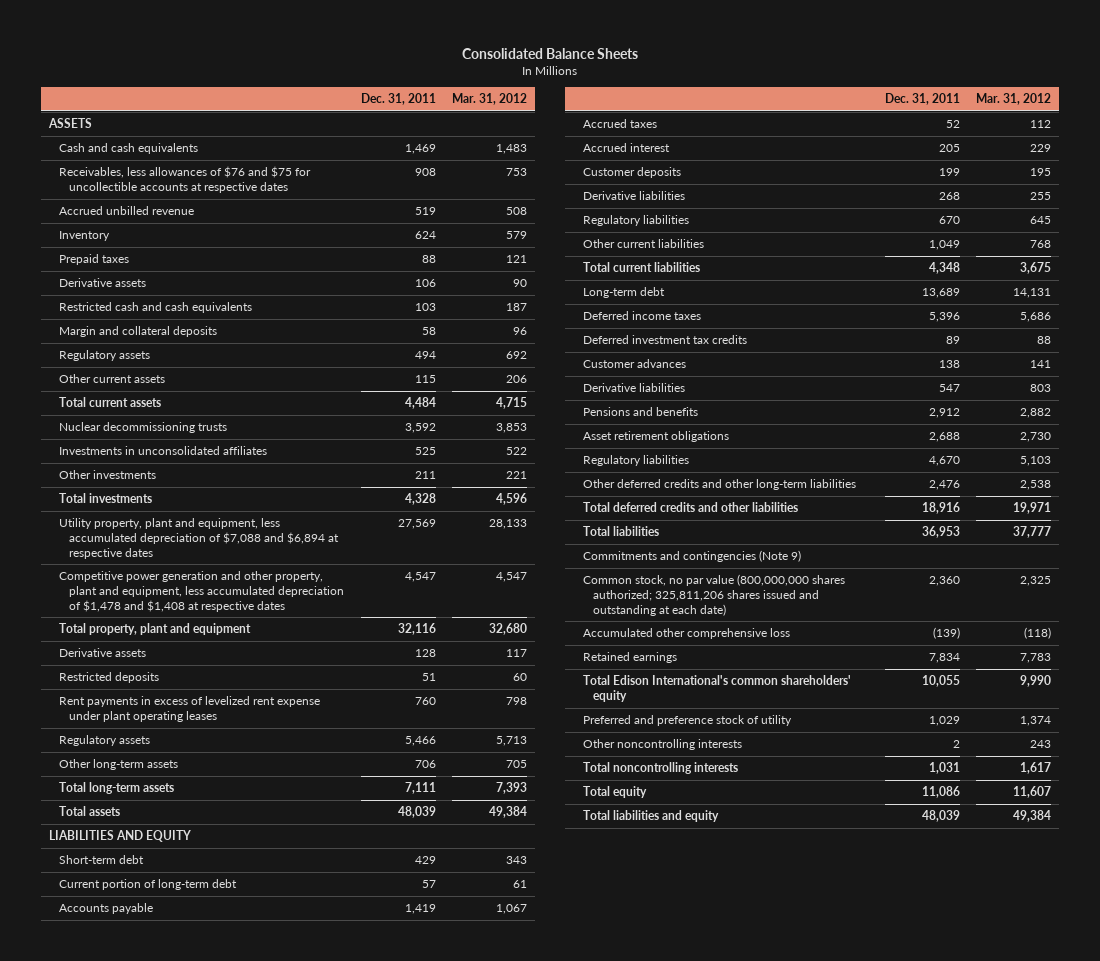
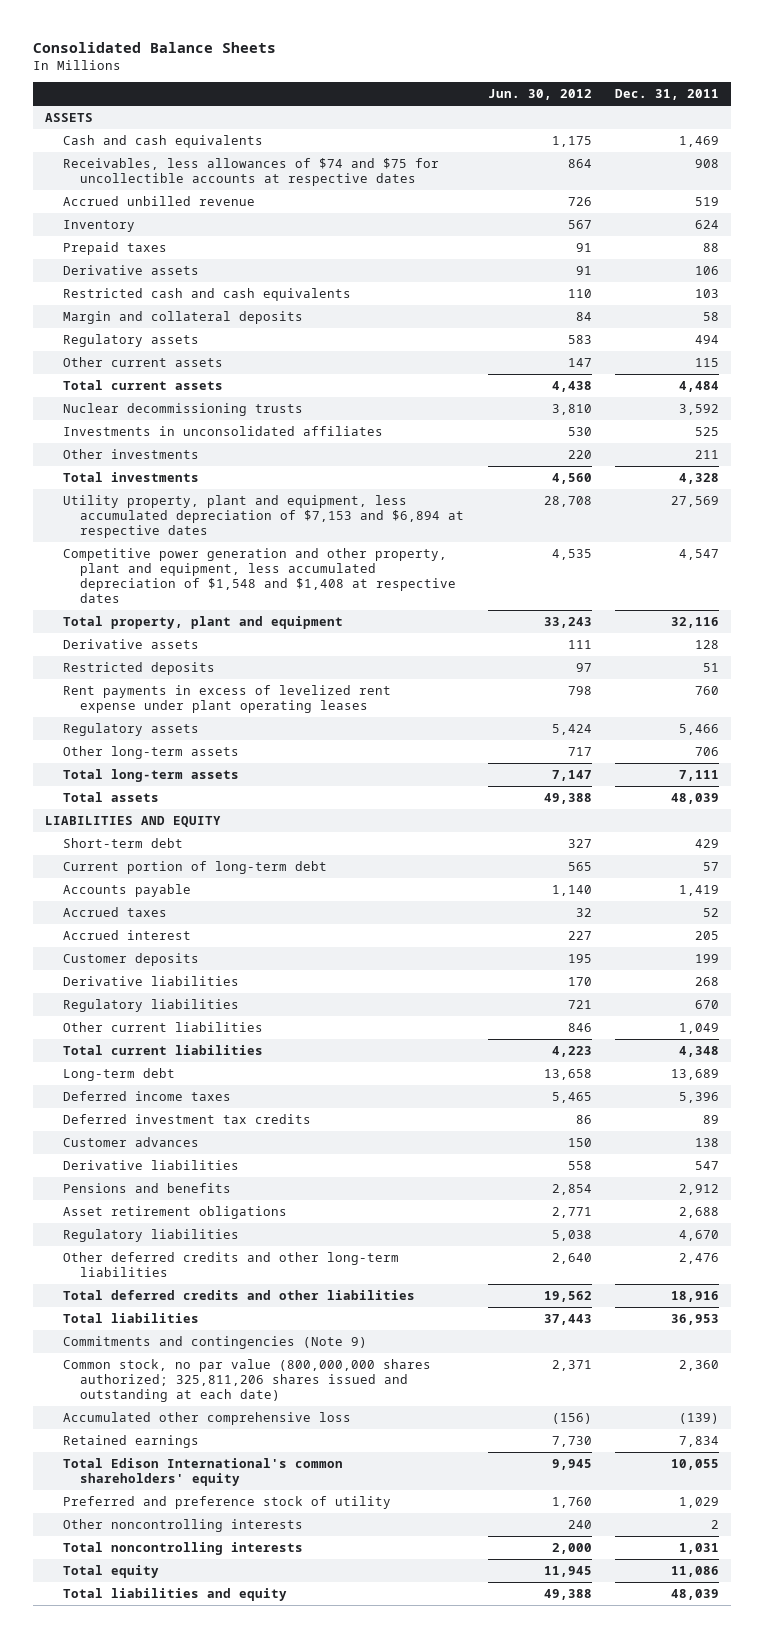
- | Dec. 31, 2011 | Mar. 31, 2012
+ | Jun. 30, 2012 | Dec. 31, 2011
- Receivables, less allowances of $76 and $75 for uncollectible accounts at respective dates | 908 | 753
+ Receivables, less allowances of $74 and $75 for uncollectible accounts at respective dates | 864 | 908
- Utility property, plant and equipment, less accumulated depreciation of $7,088 and $6,894 at respective dates | 27,569 | 28,133
- Competitive power generation and other property, plant and equipment, less accumulated depreciation of $1,478 and $1,408 at respective dates | 4,547 | 4,547
+ Utility property, plant and equipment, less accumulated depreciation of $7,153 and $6,894 at respective dates | 28,708 | 27,569
+ Competitive power generation and other property, plant and equipment, less accumulated depreciation of $1,548 and $1,408 at respective dates | 4,535 | 4,547

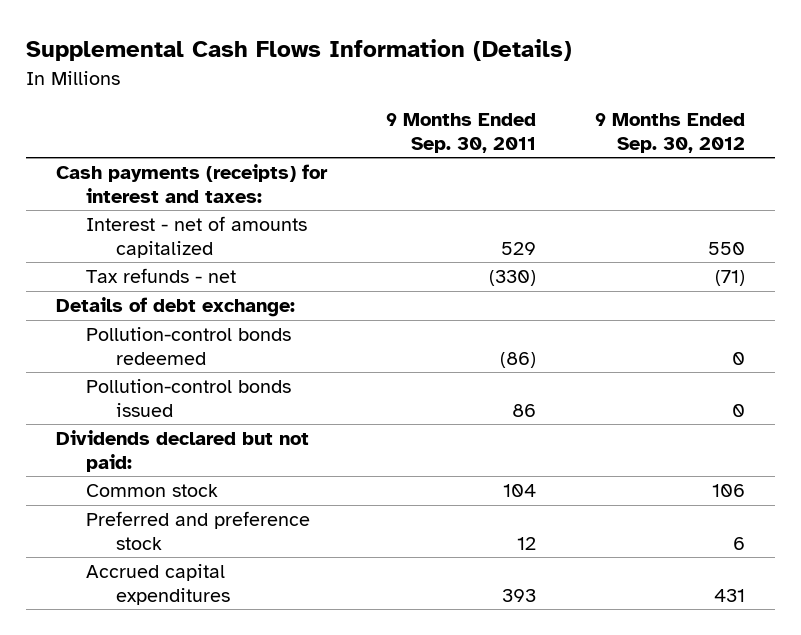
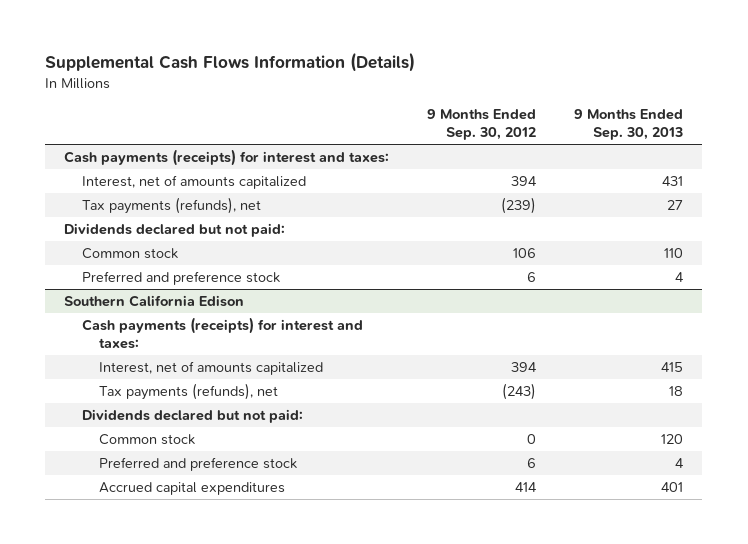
- | 9 Months Ended Sep. 30, 2011 | 9 Months Ended Sep. 30, 2012
+ | 9 Months Ended Sep. 30, 2012 | 9 Months Ended Sep. 30, 2013
- Interest - net of amounts capitalized | 529 | 550
- Tax refunds - net | (330) | (71)
- Details of debt exchange:
- Pollution-control bonds redeemed | (86) | 0
- Pollution-control bonds issued | 86 | 0
+ Interest, net of amounts capitalized | 394 | 431
+ Tax payments (refunds), net | (239) | 27
- Accrued capital expenditures | 393 | 431
+ Southern California Edison
+ Cash payments (receipts) for interest and taxes:
+ Interest, net of amounts capitalized | 394 | 415
+ Tax payments (refunds), net | (243) | 18
+ Dividends declared but not paid:
+ Common stock | 0 | 120
+ Preferred and preference stock | 6 | 4
+ Accrued capital expenditures | 414 | 401

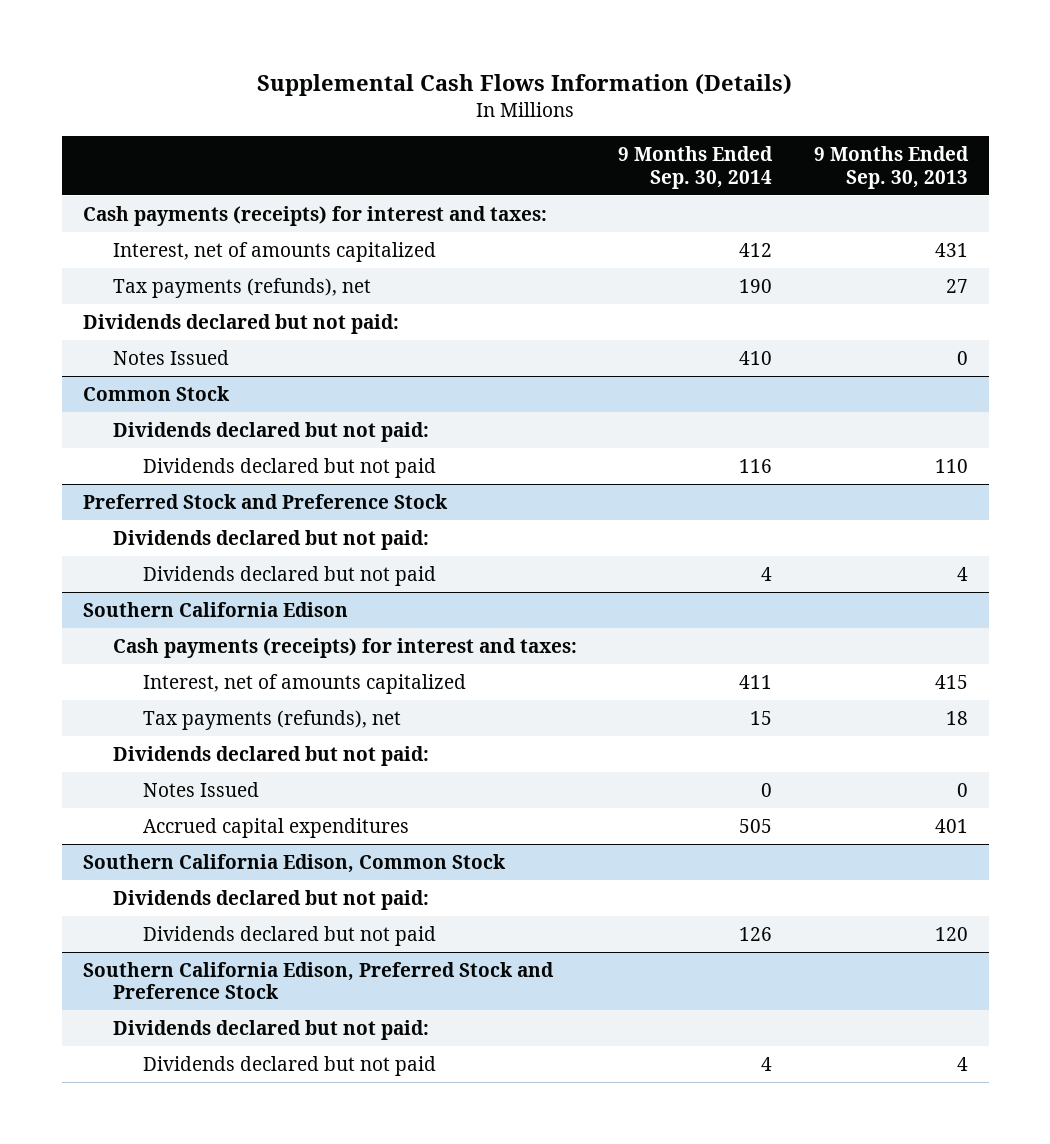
- | 9 Months Ended Sep. 30, 2012 | 9 Months Ended Sep. 30, 2013
+ | 9 Months Ended Sep. 30, 2014 | 9 Months Ended Sep. 30, 2013
- Common stock | 106 | 110
- Preferred and preference stock | 6 | 4
+ Notes Issued | 410 | 0
+ Common Stock
+ Dividends declared but not paid:
+ Dividends declared but not paid | 116 | 110
+ Preferred Stock and Preference Stock
+ Dividends declared but not paid:
+ Dividends declared but not paid | 4 | 4
@ Southern California Edison
- Common stock | 0 | 120
- Preferred and preference stock | 6 | 4
+ Notes Issued | 0 | 0
+ Southern California Edison, Common Stock
+ Dividends declared but not paid:
+ Dividends declared but not paid | 126 | 120
+ Southern California Edison, Preferred Stock and Preference Stock
+ Dividends declared but not paid:
+ Dividends declared but not paid | 4 | 4

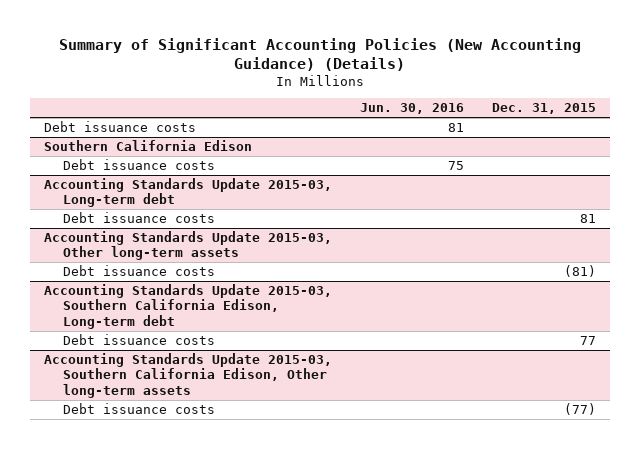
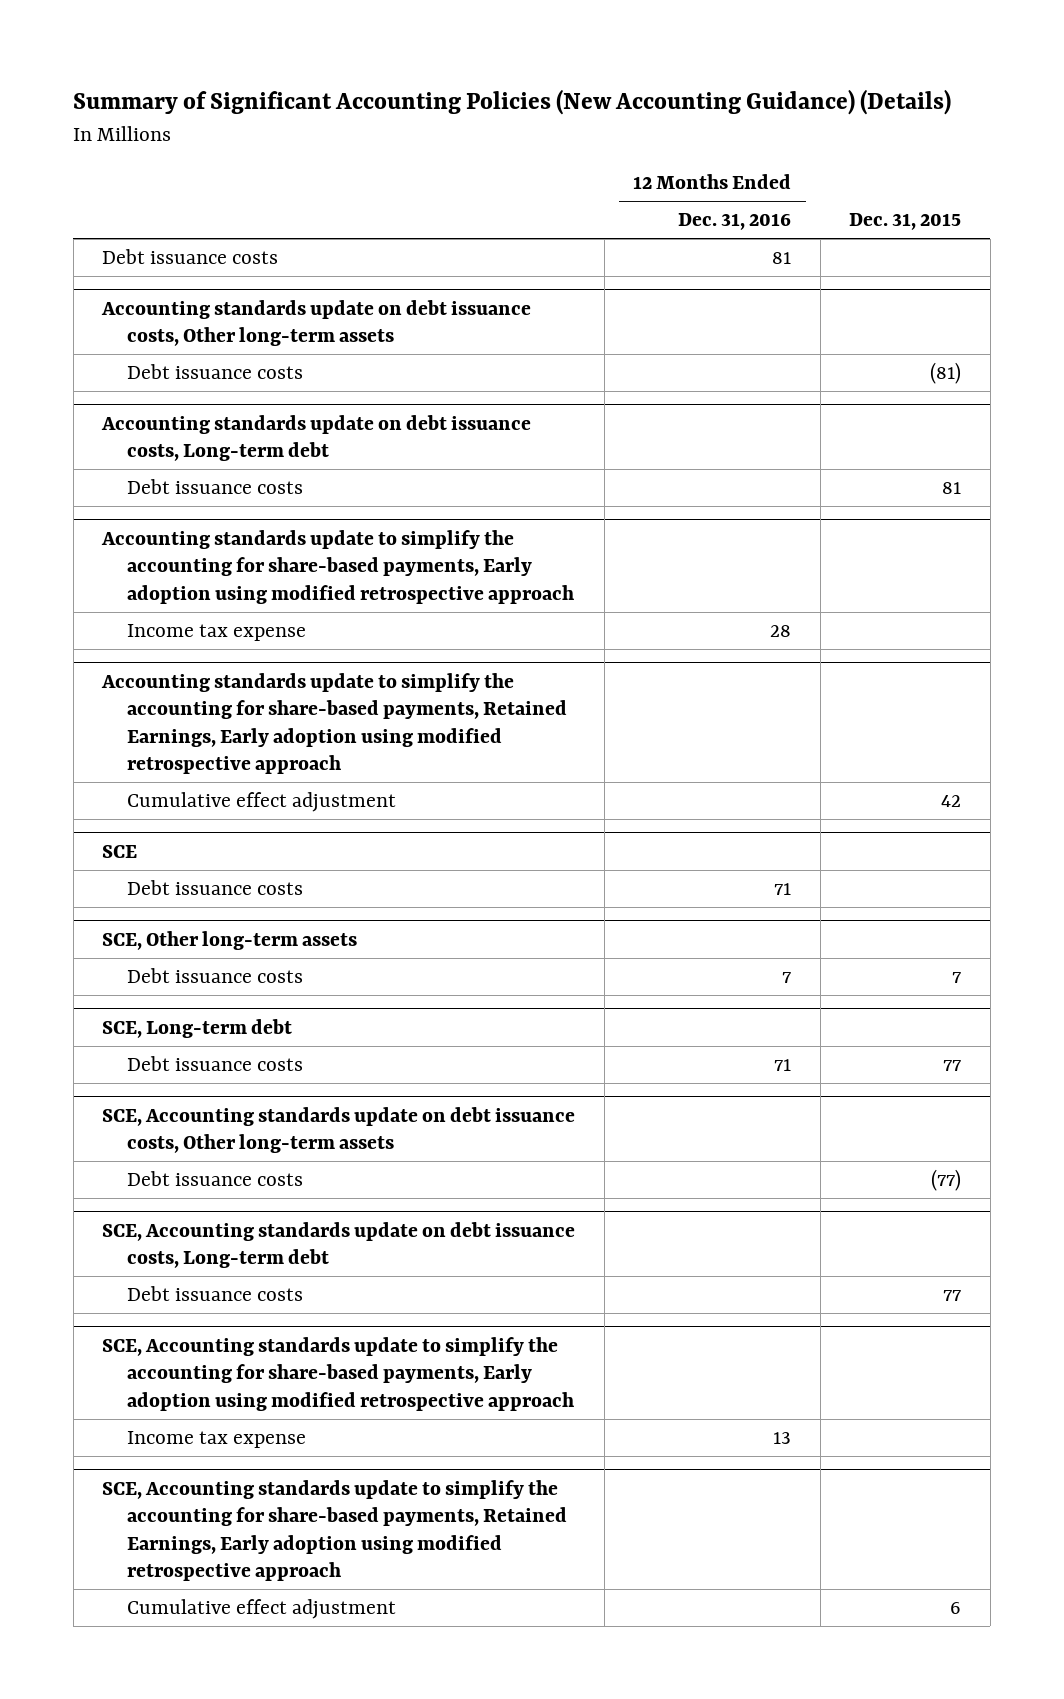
- | Jun. 30, 2016 | Dec. 31, 2015
+ | 12 Months Ended Dec. 31, 2016 | Dec. 31, 2015
- Southern California Edison
- Debt issuance costs | 75 |
- Accounting Standards Update 2015-03, Long-term debt
- Debt issuance costs | | 81
- Accounting Standards Update 2015-03, Other long-term assets
+ Accounting standards update on debt issuance costs, Other long-term assets
- Accounting Standards Update 2015-03, Southern California Edison, Long-term debt
+ Accounting standards update on debt issuance costs, Long-term debt
+ Debt issuance costs | | 81
+ Accounting standards update to simplify the accounting for share-based payments, Early adoption using modified retrospective approach
+ Income tax expense | 28 |
+ Accounting standards update to simplify the accounting for share-based payments, Retained Earnings, Early adoption using modified retrospective approach
+ Cumulative effect adjustment | | 42
+ SCE
+ Debt issuance costs | 71 |
+ SCE, Other long-term assets
+ Debt issuance costs | 7 | 7
+ SCE, Long-term debt
- Accounting Standards Update 2015-03, Southern California Edison, Other long-term assets
+ SCE, Accounting standards update on debt issuance costs, Other long-term assets
+ SCE, Accounting standards update on debt issuance costs, Long-term debt
+ Debt issuance costs | | 77
+ SCE, Accounting standards update to simplify the accounting for share-based payments, Early adoption using modified retrospective approach
+ Income tax expense | 13 |
+ SCE, Accounting standards update to simplify the accounting for share-based payments, Retained Earnings, Early adoption using modified retrospective approach
+ Cumulative effect adjustment | | 6

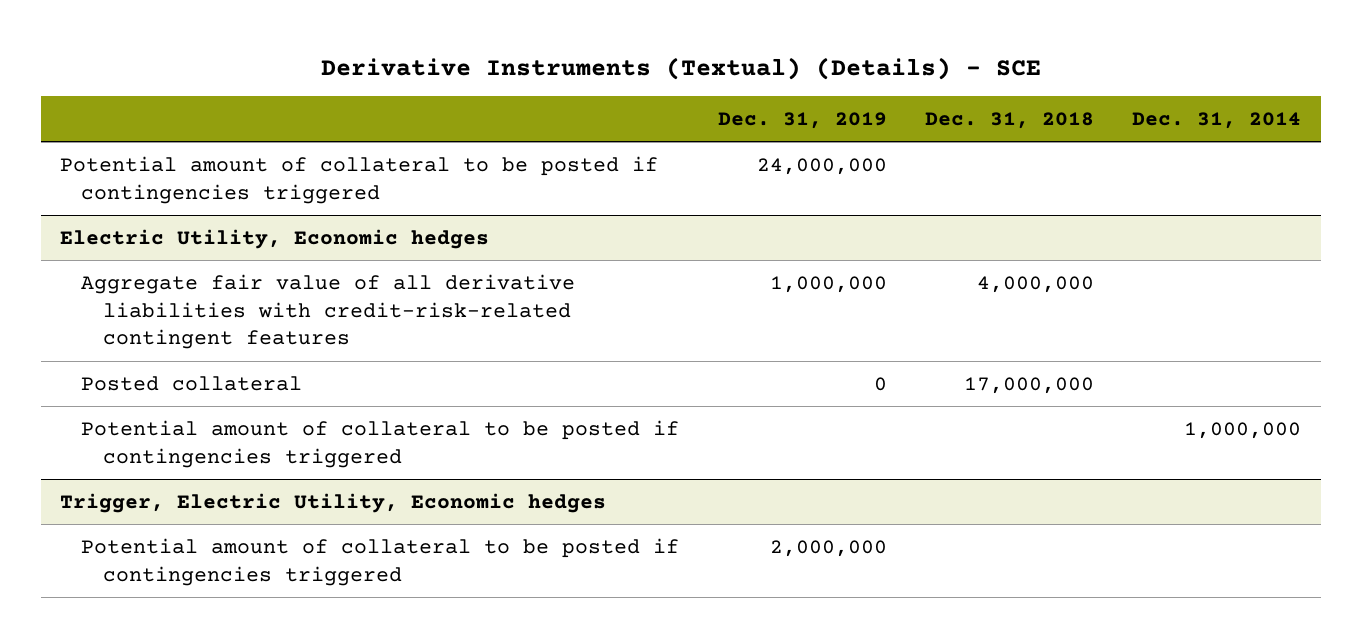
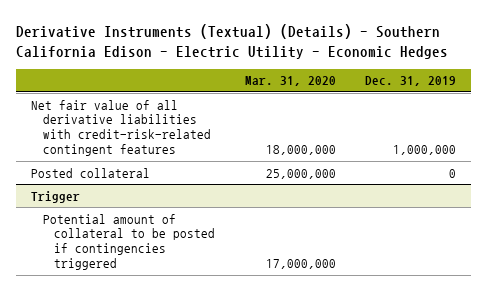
- Derivative Instruments (Textual) (Details) - SCE
+ Derivative Instruments (Textual) (Details) - Southern California Edison - Electric Utility - Economic Hedges
- | Dec. 31, 2019 | Dec. 31, 2018 | Dec. 31, 2014
+ | Mar. 31, 2020 | Dec. 31, 2019
- Potential amount of collateral to be posted if contingencies triggered | 24,000,000 | |
- Electric Utility, Economic hedges
- Aggregate fair value of all derivative liabilities with credit-risk-related contingent features | 1,000,000 | 4,000,000 |
+ Net fair value of all derivative liabilities with credit-risk-related contingent features | 18,000,000 | 1,000,000
+ Trigger
- Trigger, Electric Utility, Economic hedges
- Potential amount of collateral to be posted if contingencies triggered | 2,000,000 | |

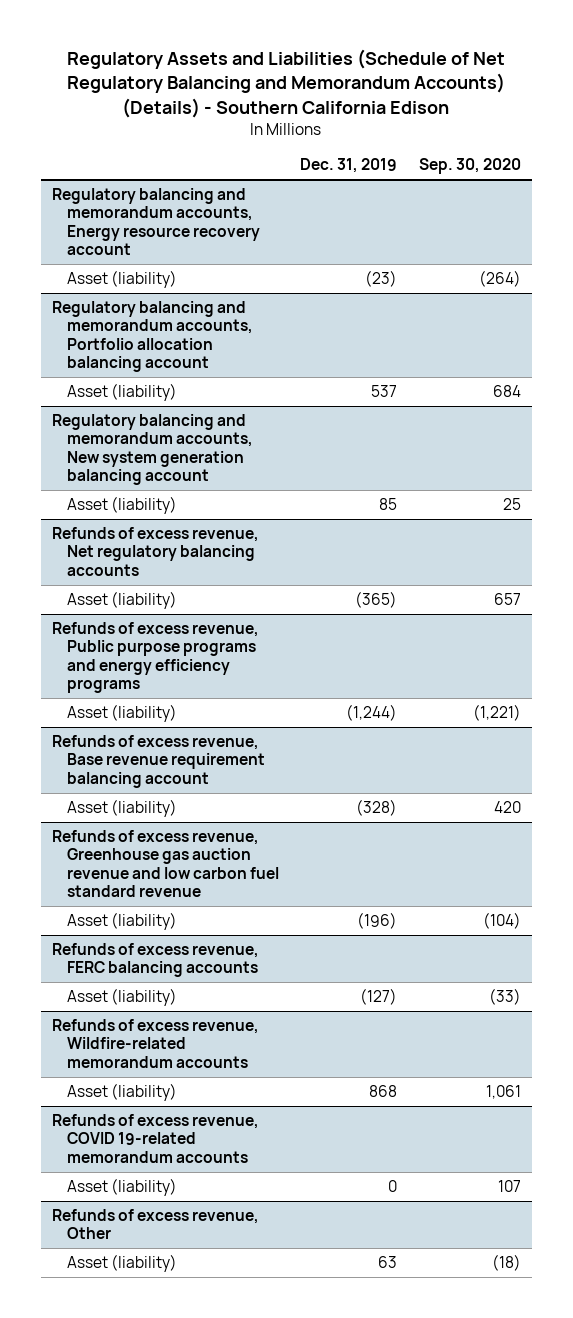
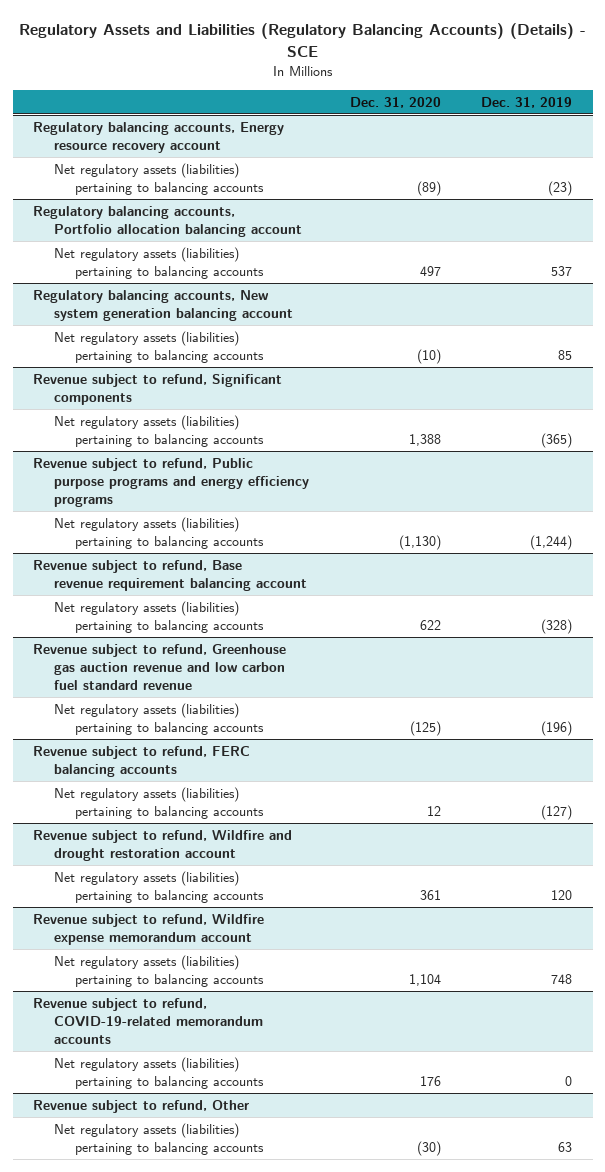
- Regulatory Assets and Liabilities (Schedule of Net Regulatory Balancing and Memorandum Accounts) (Details) - Southern California Edison
+ Regulatory Assets and Liabilities (Regulatory Balancing Accounts) (Details) - SCE
- | Dec. 31, 2019 | Sep. 30, 2020
+ | Dec. 31, 2020 | Dec. 31, 2019
- Regulatory balancing and memorandum accounts, Energy resource recovery account
- Asset (liability) | (23) | (264)
- Regulatory balancing and memorandum accounts, Portfolio allocation balancing account
- Asset (liability) | 537 | 684
- Regulatory balancing and memorandum accounts, New system generation balancing account
- Asset (liability) | 85 | 25
- Refunds of excess revenue, Net regulatory balancing accounts
- Asset (liability) | (365) | 657
- Refunds of excess revenue, Public purpose programs and energy efficiency programs
- Asset (liability) | (1,244) | (1,221)
- Refunds of excess revenue, Base revenue requirement balancing account
- Asset (liability) | (328) | 420
- Refunds of excess revenue, Greenhouse gas auction revenue and low carbon fuel standard revenue
- Asset (liability) | (196) | (104)
- Refunds of excess revenue, FERC balancing accounts
- Asset (liability) | (127) | (33)
- Refunds of excess revenue, Wildfire-related memorandum accounts
- Asset (liability) | 868 | 1,061
- Refunds of excess revenue, COVID 19-related memorandum accounts
- Asset (liability) | 0 | 107
- Refunds of excess revenue, Other
- Asset (liability) | 63 | (18)
+ Regulatory balancing accounts, Energy resource recovery account
+ Net regulatory assets (liabilities) pertaining to balancing accounts | (89) | (23)
+ Regulatory balancing accounts, Portfolio allocation balancing account
+ Net regulatory assets (liabilities) pertaining to balancing accounts | 497 | 537
+ Regulatory balancing accounts, New system generation balancing account
+ Net regulatory assets (liabilities) pertaining to balancing accounts | (10) | 85
+ Revenue subject to refund, Significant components
+ Net regulatory assets (liabilities) pertaining to balancing accounts | 1,388 | (365)
+ Revenue subject to refund, Public purpose programs and energy efficiency programs
+ Net regulatory assets (liabilities) pertaining to balancing accounts | (1,130) | (1,244)
+ Revenue subject to refund, Base revenue requirement balancing account
+ Net regulatory assets (liabilities) pertaining to balancing accounts | 622 | (328)
+ Revenue subject to refund, Greenhouse gas auction revenue and low carbon fuel standard revenue
+ Net regulatory assets (liabilities) pertaining to balancing accounts | (125) | (196)
+ Revenue subject to refund, FERC balancing accounts
+ Net regulatory assets (liabilities) pertaining to balancing accounts | 12 | (127)
+ Revenue subject to refund, Wildfire and drought restoration account
+ Net regulatory assets (liabilities) pertaining to balancing accounts | 361 | 120
+ Revenue subject to refund, Wildfire expense memorandum account
+ Net regulatory assets (liabilities) pertaining to balancing accounts | 1,104 | 748
+ Revenue subject to refund, COVID-19-related memorandum accounts
+ Net regulatory assets (liabilities) pertaining to balancing accounts | 176 | 0
+ Revenue subject to refund, Other
+ Net regulatory assets (liabilities) pertaining to balancing accounts | (30) | 63

